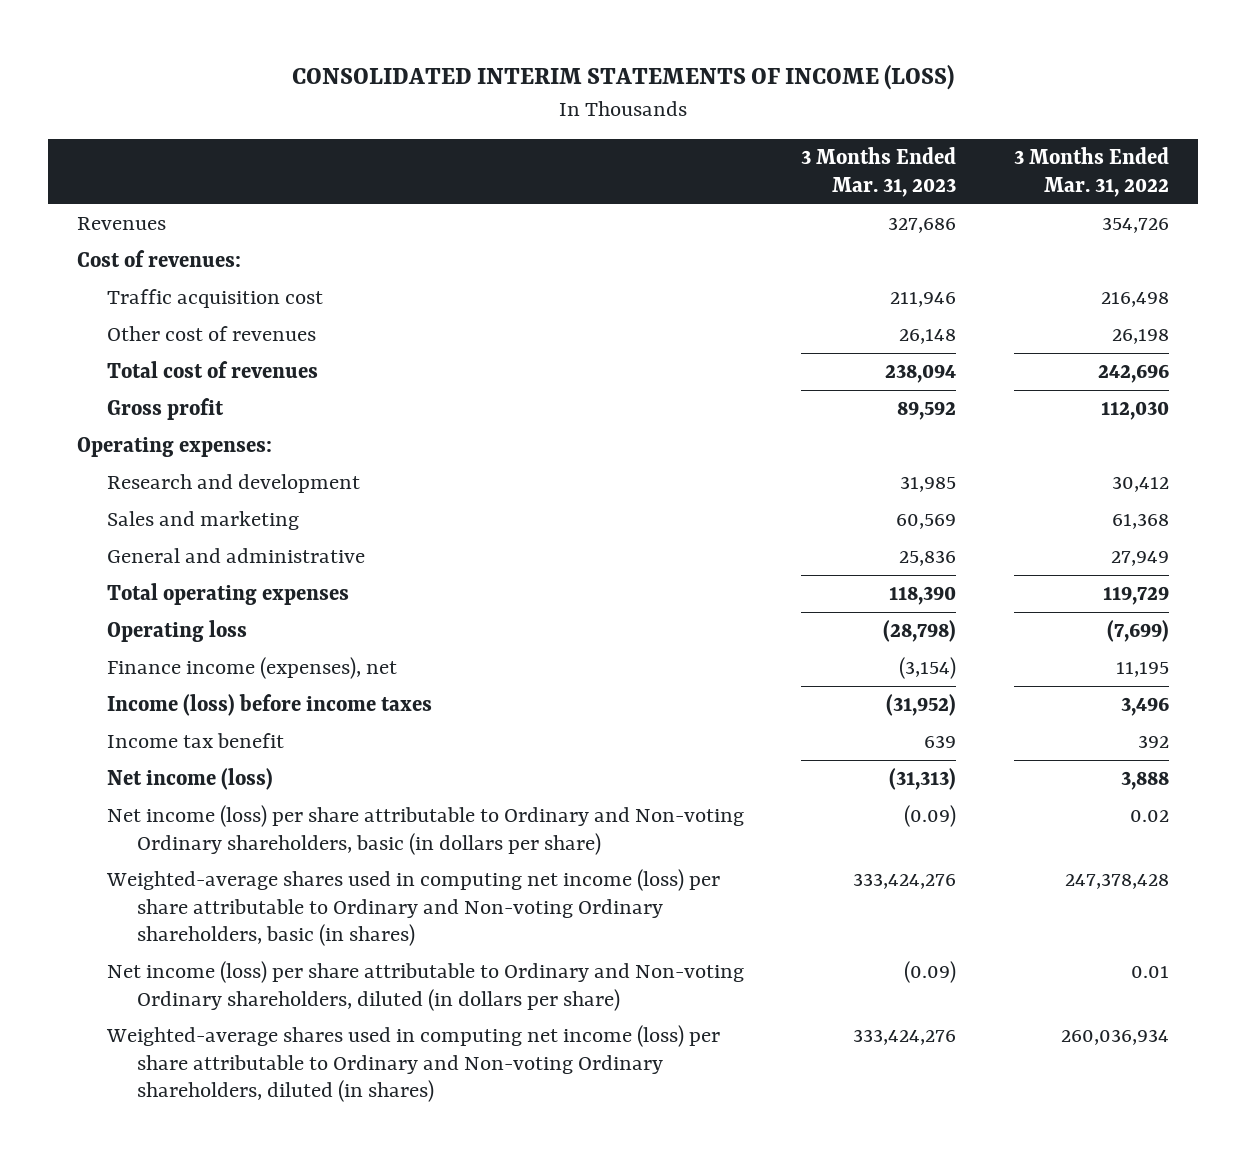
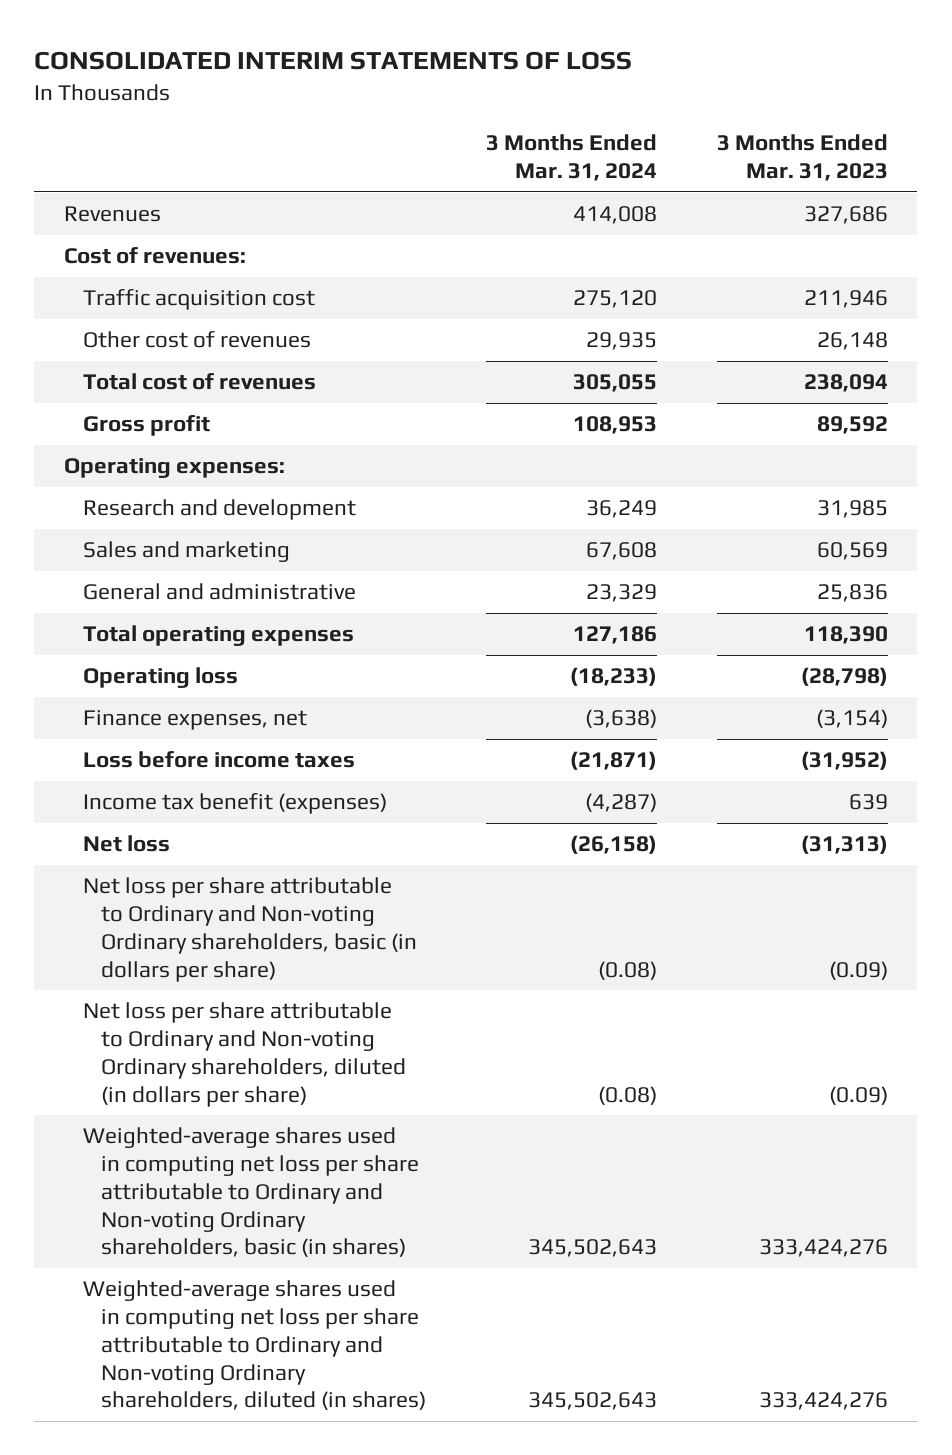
- CONSOLIDATED INTERIM STATEMENTS OF INCOME (LOSS)
+ CONSOLIDATED INTERIM STATEMENTS OF LOSS
- | 3 Months Ended Mar. 31, 2023 | 3 Months Ended Mar. 31, 2022
+ | 3 Months Ended Mar. 31, 2024 | 3 Months Ended Mar. 31, 2023
- Finance income (expenses), net | (3,154) | 11,195
- Income (loss) before income taxes | (31,952) | 3,496
- Income tax benefit | 639 | 392
- Net income (loss) | (31,313) | 3,888
- Net income (loss) per share attributable to Ordinary and Non-voting Ordinary shareholders, basic (in dollars per share) | (0.09) | 0.02
- Weighted-average shares used in computing net income (loss) per share attributable to Ordinary and Non-voting Ordinary shareholders, basic (in shares) | 333,424,276 | 247,378,428
- Net income (loss) per share attributable to Ordinary and Non-voting Ordinary shareholders, diluted (in dollars per share) | (0.09) | 0.01
- Weighted-average shares used in computing net income (loss) per share attributable to Ordinary and Non-voting Ordinary shareholders, diluted (in shares) | 333,424,276 | 260,036,934
+ Finance expenses, net | (3,638) | (3,154)
+ Loss before income taxes | (21,871) | (31,952)
+ Income tax benefit (expenses) | (4,287) | 639
+ Net loss | (26,158) | (31,313)
+ Net loss per share attributable to Ordinary and Non-voting Ordinary shareholders, basic (in dollars per share) | (0.08) | (0.09)
+ Net loss per share attributable to Ordinary and Non-voting Ordinary shareholders, diluted (in dollars per share) | (0.08) | (0.09)
+ Weighted-average shares used in computing net loss per share attributable to Ordinary and Non-voting Ordinary shareholders, basic (in shares) | 345,502,643 | 333,424,276
+ Weighted-average shares used in computing net loss per share attributable to Ordinary and Non-voting Ordinary shareholders, diluted (in shares) | 345,502,643 | 333,424,276

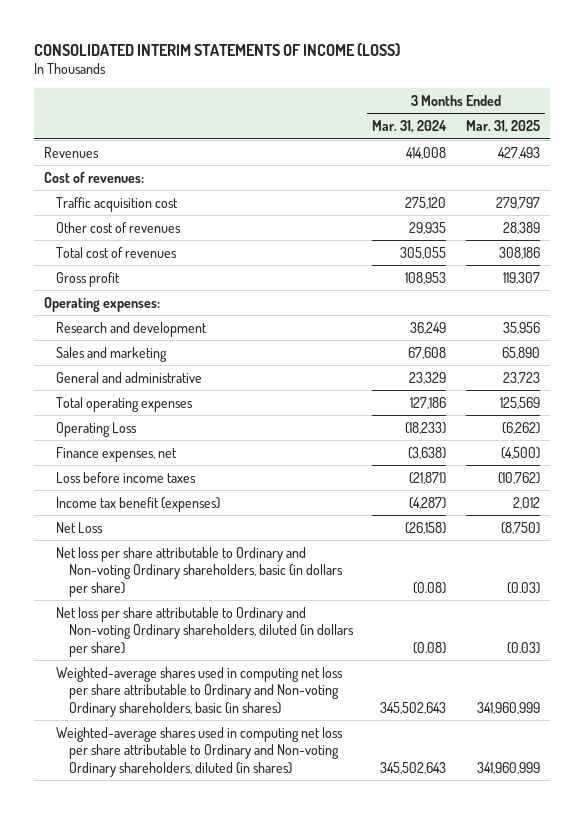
- CONSOLIDATED INTERIM STATEMENTS OF LOSS
+ CONSOLIDATED INTERIM STATEMENTS OF INCOME (LOSS)
- | 3 Months Ended Mar. 31, 2024 | 3 Months Ended Mar. 31, 2023
+ | 3 Months Ended Mar. 31, 2024 | 3 Months Ended Mar. 31, 2025
- Operating loss | (18,233) | (28,798)
+ Operating Loss | (18,233) | (6,262)
- Net loss | (26,158) | (31,313)
+ Net Loss | (26,158) | (8,750)

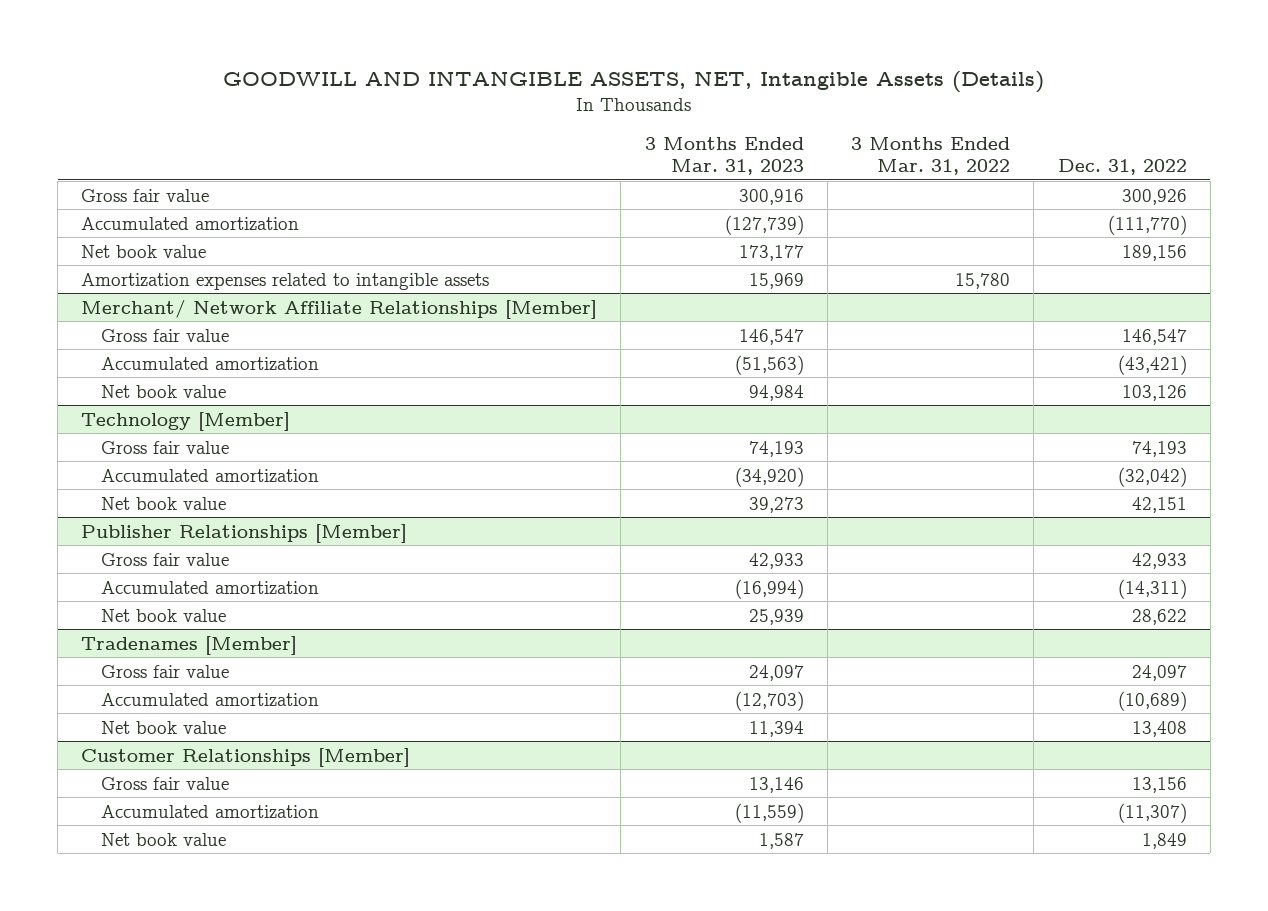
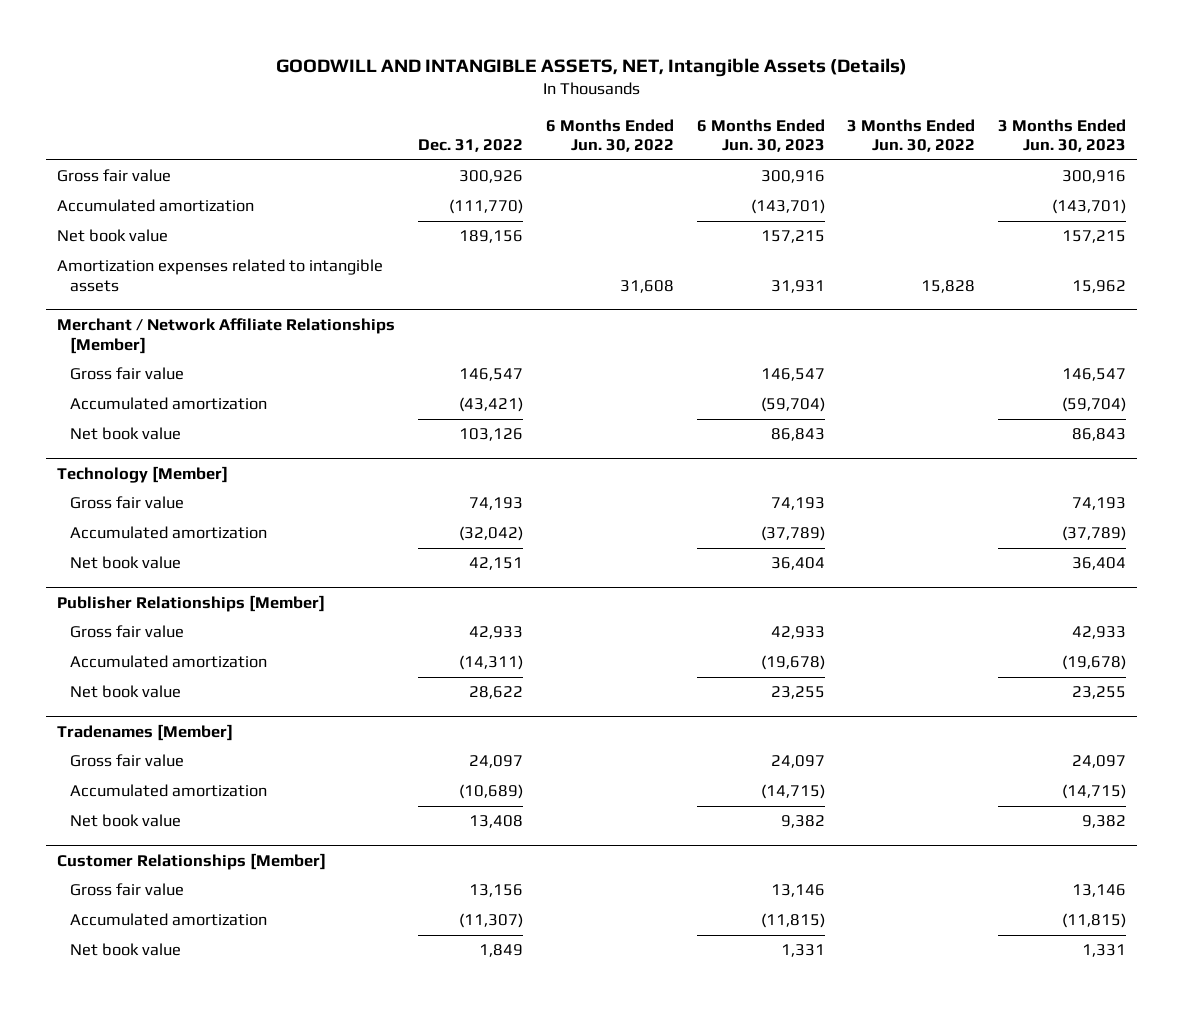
- | 3 Months Ended Mar. 31, 2023 | 3 Months Ended Mar. 31, 2022 | Dec. 31, 2022
+ | Dec. 31, 2022 | 6 Months Ended Jun. 30, 2022 | 6 Months Ended Jun. 30, 2023 | 3 Months Ended Jun. 30, 2022 | 3 Months Ended Jun. 30, 2023
- Merchant/ Network Affiliate Relationships [Member]
+ Merchant / Network Affiliate Relationships [Member]

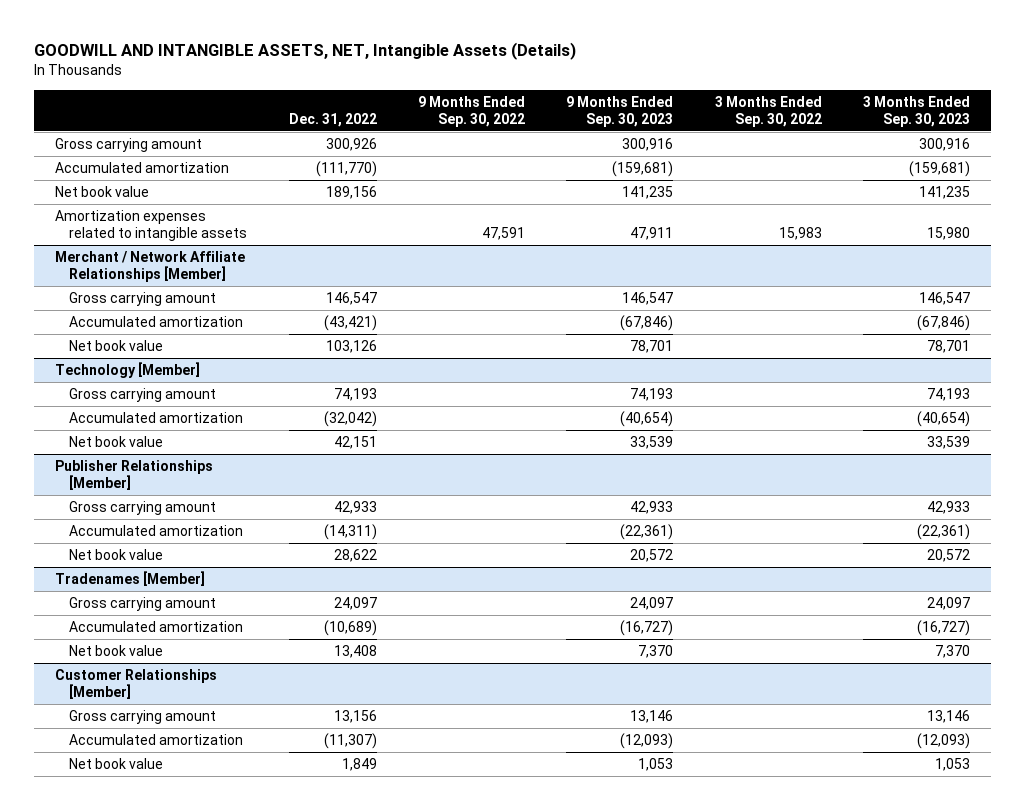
- | Dec. 31, 2022 | 6 Months Ended Jun. 30, 2022 | 6 Months Ended Jun. 30, 2023 | 3 Months Ended Jun. 30, 2022 | 3 Months Ended Jun. 30, 2023
+ | Dec. 31, 2022 | 9 Months Ended Sep. 30, 2022 | 9 Months Ended Sep. 30, 2023 | 3 Months Ended Sep. 30, 2022 | 3 Months Ended Sep. 30, 2023
- Gross fair value | 300,926 | | 300,916 | | 300,916
+ Gross carrying amount | 300,926 | | 300,916 | | 300,916
@ Merchant / Network Affiliate Relationships [Member]
- Gross fair value | 146,547 | | 146,547 | | 146,547
+ Gross carrying amount | 146,547 | | 146,547 | | 146,547
@ Technology [Member]
- Gross fair value | 74,193 | | 74,193 | | 74,193
+ Gross carrying amount | 74,193 | | 74,193 | | 74,193
@ Publisher Relationships [Member]
- Gross fair value | 42,933 | | 42,933 | | 42,933
+ Gross carrying amount | 42,933 | | 42,933 | | 42,933
@ Tradenames [Member]
- Gross fair value | 24,097 | | 24,097 | | 24,097
+ Gross carrying amount | 24,097 | | 24,097 | | 24,097
@ Customer Relationships [Member]
- Gross fair value | 13,156 | | 13,146 | | 13,146
+ Gross carrying amount | 13,156 | | 13,146 | | 13,146

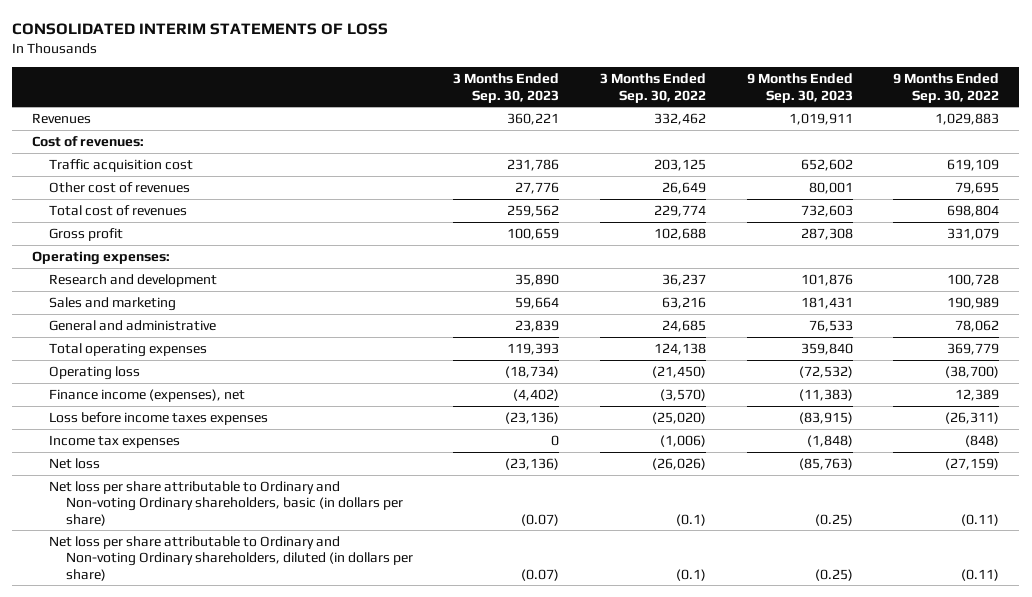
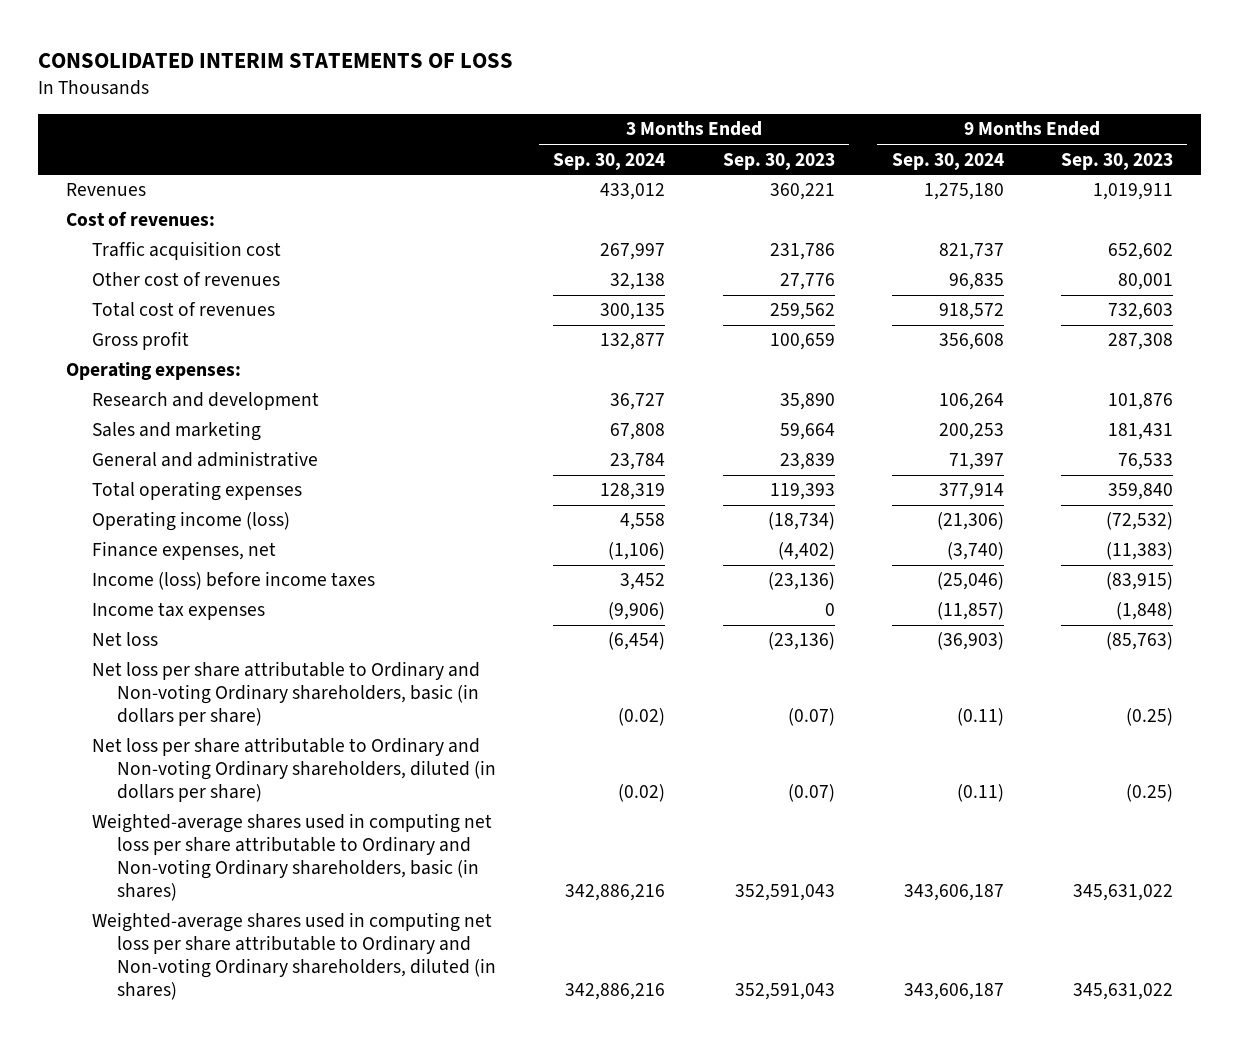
- | 3 Months Ended Sep. 30, 2023 | 3 Months Ended Sep. 30, 2022 | 9 Months Ended Sep. 30, 2023 | 9 Months Ended Sep. 30, 2022
+ | 3 Months Ended Sep. 30, 2024 | 3 Months Ended Sep. 30, 2023 | 9 Months Ended Sep. 30, 2024 | 9 Months Ended Sep. 30, 2023
- Operating loss | (18,734) | (21,450) | (72,532) | (38,700)
- Finance income (expenses), net | (4,402) | (3,570) | (11,383) | 12,389
- Loss before income taxes expenses | (23,136) | (25,020) | (83,915) | (26,311)
+ Operating income (loss) | 4,558 | (18,734) | (21,306) | (72,532)
+ Finance expenses, net | (1,106) | (4,402) | (3,740) | (11,383)
+ Income (loss) before income taxes | 3,452 | (23,136) | (25,046) | (83,915)
+ Weighted-average shares used in computing net loss per share attributable to Ordinary and Non-voting Ordinary shareholders, basic (in shares) | 342,886,216 | 352,591,043 | 343,606,187 | 345,631,022
+ Weighted-average shares used in computing net loss per share attributable to Ordinary and Non-voting Ordinary shareholders, diluted (in shares) | 342,886,216 | 352,591,043 | 343,606,187 | 345,631,022

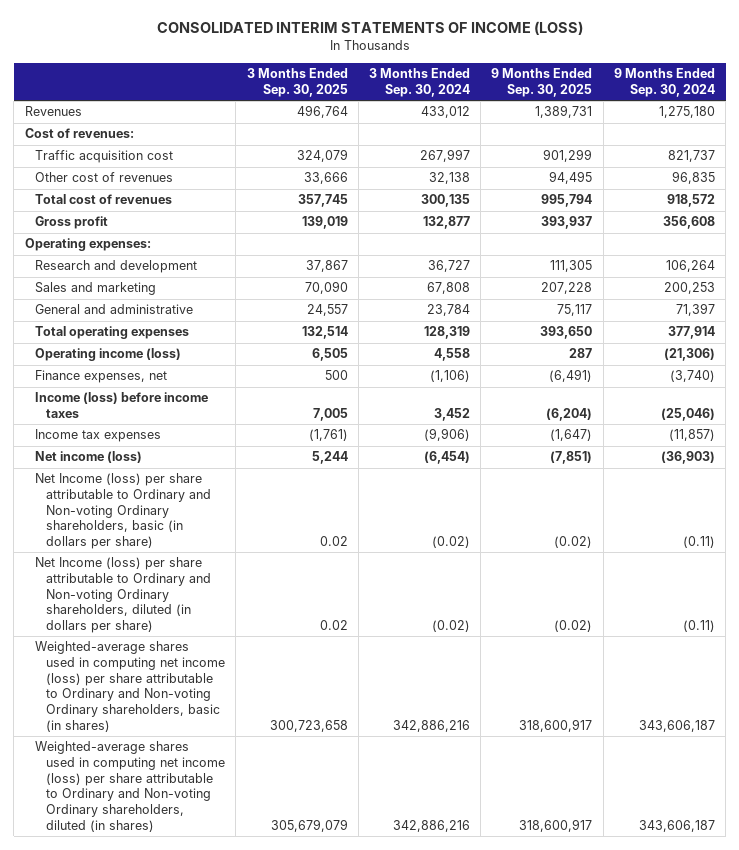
- CONSOLIDATED INTERIM STATEMENTS OF LOSS
+ CONSOLIDATED INTERIM STATEMENTS OF INCOME (LOSS)
- | 3 Months Ended Sep. 30, 2024 | 3 Months Ended Sep. 30, 2023 | 9 Months Ended Sep. 30, 2024 | 9 Months Ended Sep. 30, 2023
+ | 3 Months Ended Sep. 30, 2025 | 3 Months Ended Sep. 30, 2024 | 9 Months Ended Sep. 30, 2025 | 9 Months Ended Sep. 30, 2024
- Net loss | (6,454) | (23,136) | (36,903) | (85,763)
- Net loss per share attributable to Ordinary and Non-voting Ordinary shareholders, basic (in dollars per share) | (0.02) | (0.07) | (0.11) | (0.25)
- Net loss per share attributable to Ordinary and Non-voting Ordinary shareholders, diluted (in dollars per share) | (0.02) | (0.07) | (0.11) | (0.25)
- Weighted-average shares used in computing net loss per share attributable to Ordinary and Non-voting Ordinary shareholders, basic (in shares) | 342,886,216 | 352,591,043 | 343,606,187 | 345,631,022
- Weighted-average shares used in computing net loss per share attributable to Ordinary and Non-voting Ordinary shareholders, diluted (in shares) | 342,886,216 | 352,591,043 | 343,606,187 | 345,631,022
+ Net income (loss) | 5,244 | (6,454) | (7,851) | (36,903)
+ Net Income (loss) per share attributable to Ordinary and Non-voting Ordinary shareholders, basic (in dollars per share) | 0.02 | (0.02) | (0.02) | (0.11)
+ Net Income (loss) per share attributable to Ordinary and Non-voting Ordinary shareholders, diluted (in dollars per share) | 0.02 | (0.02) | (0.02) | (0.11)
+ Weighted-average shares used in computing net income (loss) per share attributable to Ordinary and Non-voting Ordinary shareholders, basic (in shares) | 300,723,658 | 342,886,216 | 318,600,917 | 343,606,187
+ Weighted-average shares used in computing net income (loss) per share attributable to Ordinary and Non-voting Ordinary shareholders, diluted (in shares) | 305,679,079 | 342,886,216 | 318,600,917 | 343,606,187

